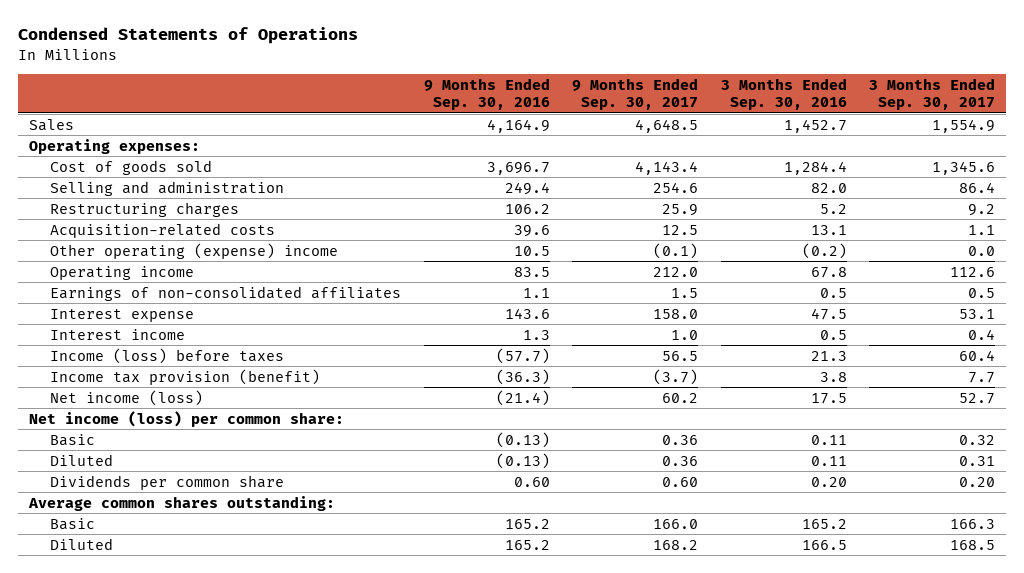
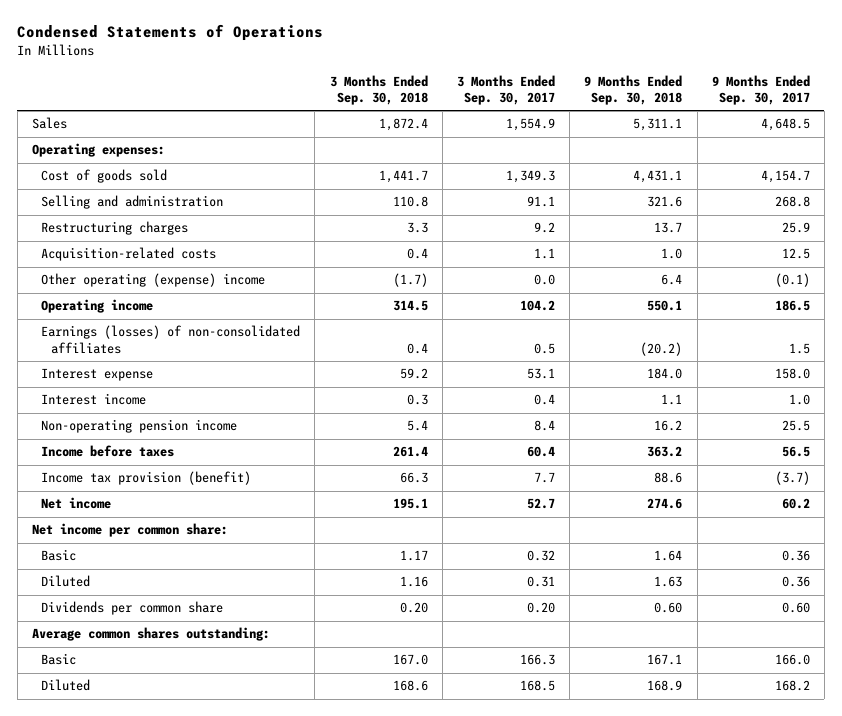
- | 9 Months Ended Sep. 30, 2016 | 9 Months Ended Sep. 30, 2017 | 3 Months Ended Sep. 30, 2016 | 3 Months Ended Sep. 30, 2017
+ | 3 Months Ended Sep. 30, 2018 | 3 Months Ended Sep. 30, 2017 | 9 Months Ended Sep. 30, 2018 | 9 Months Ended Sep. 30, 2017
- Cost of goods sold | 3,696.7 | 4,143.4 | 1,284.4 | 1,345.6
- Selling and administration | 249.4 | 254.6 | 82.0 | 86.4
+ Cost of goods sold | 1,441.7 | 1,349.3 | 4,431.1 | 4,154.7
+ Selling and administration | 110.8 | 91.1 | 321.6 | 268.8
- Operating income | 83.5 | 212.0 | 67.8 | 112.6
- Earnings of non-consolidated affiliates | 1.1 | 1.5 | 0.5 | 0.5
+ Operating income | 314.5 | 104.2 | 550.1 | 186.5
+ Earnings (losses) of non-consolidated affiliates | 0.4 | 0.5 | (20.2) | 1.5
- Income (loss) before taxes | (57.7) | 56.5 | 21.3 | 60.4
+ Non-operating pension income | 5.4 | 8.4 | 16.2 | 25.5
+ Income before taxes | 261.4 | 60.4 | 363.2 | 56.5
- Net income (loss) | (21.4) | 60.2 | 17.5 | 52.7
- Net income (loss) per common share:
+ Net income | 195.1 | 52.7 | 274.6 | 60.2
+ Net income per common share:

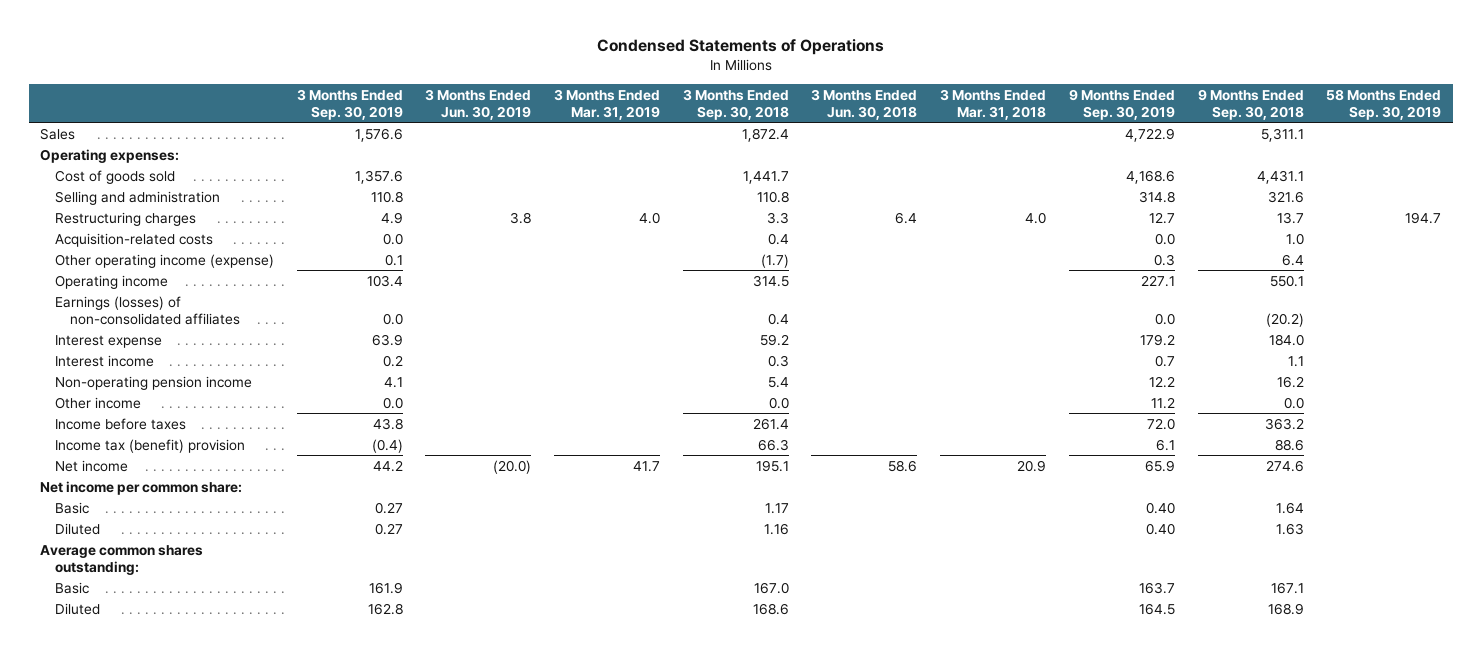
- | 3 Months Ended Sep. 30, 2018 | 3 Months Ended Sep. 30, 2017 | 9 Months Ended Sep. 30, 2018 | 9 Months Ended Sep. 30, 2017
+ | 3 Months Ended Sep. 30, 2019 | 3 Months Ended Jun. 30, 2019 | 3 Months Ended Mar. 31, 2019 | 3 Months Ended Sep. 30, 2018 | 3 Months Ended Jun. 30, 2018 | 3 Months Ended Mar. 31, 2018 | 9 Months Ended Sep. 30, 2019 | 9 Months Ended Sep. 30, 2018 | 58 Months Ended Sep. 30, 2019
- Other operating (expense) income | (1.7) | 0.0 | 6.4 | (0.1)
+ Other operating income (expense) | 0.1 | | | (1.7) | | | 0.3 | 6.4 |
+ Other income | 0.0 | | | 0.0 | | | 11.2 | 0.0 |
- Income tax provision (benefit) | 66.3 | 7.7 | 88.6 | (3.7)
+ Income tax (benefit) provision | (0.4) | | | 66.3 | | | 6.1 | 88.6 |
- Dividends per common share | 0.20 | 0.20 | 0.60 | 0.60

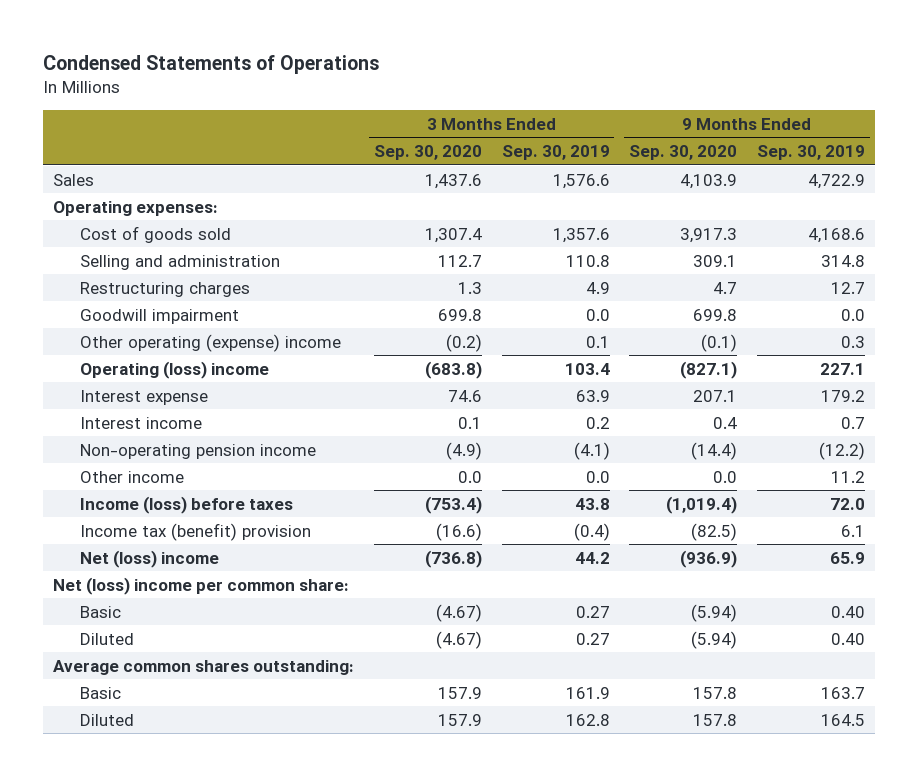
- | 3 Months Ended Sep. 30, 2019 | 3 Months Ended Jun. 30, 2019 | 3 Months Ended Mar. 31, 2019 | 3 Months Ended Sep. 30, 2018 | 3 Months Ended Jun. 30, 2018 | 3 Months Ended Mar. 31, 2018 | 9 Months Ended Sep. 30, 2019 | 9 Months Ended Sep. 30, 2018 | 58 Months Ended Sep. 30, 2019
+ | 3 Months Ended Sep. 30, 2020 | 3 Months Ended Sep. 30, 2019 | 9 Months Ended Sep. 30, 2020 | 9 Months Ended Sep. 30, 2019
- Acquisition-related costs | 0.0 | | | 0.4 | | | 0.0 | 1.0 |
- Other operating income (expense) | 0.1 | | | (1.7) | | | 0.3 | 6.4 |
- Operating income | 103.4 | | | 314.5 | | | 227.1 | 550.1 |
- Earnings (losses) of non-consolidated affiliates | 0.0 | | | 0.4 | | | 0.0 | (20.2) |
+ Goodwill impairment | 699.8 | 0.0 | 699.8 | 0.0
+ Other operating (expense) income | (0.2) | 0.1 | (0.1) | 0.3
+ Operating (loss) income | (683.8) | 103.4 | (827.1) | 227.1
- Non-operating pension income | 4.1 | | | 5.4 | | | 12.2 | 16.2 |
+ Non-operating pension income | (4.9) | (4.1) | (14.4) | (12.2)
- Income before taxes | 43.8 | | | 261.4 | | | 72.0 | 363.2 |
+ Income (loss) before taxes | (753.4) | 43.8 | (1,019.4) | 72.0
- Net income | 44.2 | (20.0) | 41.7 | 195.1 | 58.6 | 20.9 | 65.9 | 274.6 |
- Net income per common share:
+ Net (loss) income | (736.8) | 44.2 | (936.9) | 65.9
+ Net (loss) income per common share:

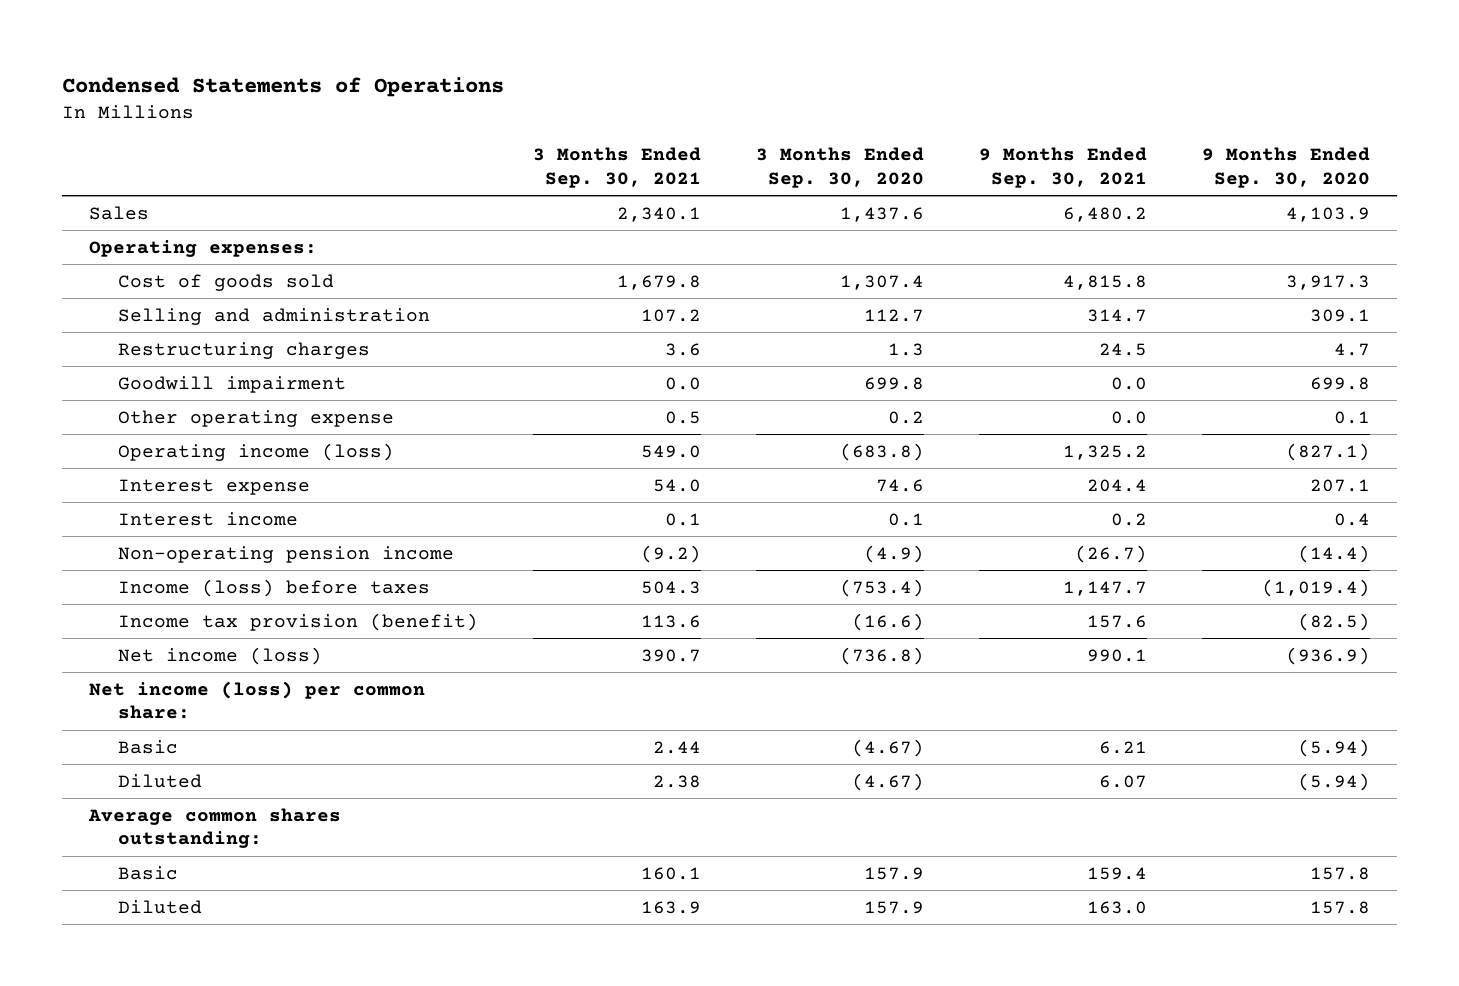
- | 3 Months Ended Sep. 30, 2020 | 3 Months Ended Sep. 30, 2019 | 9 Months Ended Sep. 30, 2020 | 9 Months Ended Sep. 30, 2019
+ | 3 Months Ended Sep. 30, 2021 | 3 Months Ended Sep. 30, 2020 | 9 Months Ended Sep. 30, 2021 | 9 Months Ended Sep. 30, 2020
- Other operating (expense) income | (0.2) | 0.1 | (0.1) | 0.3
- Operating (loss) income | (683.8) | 103.4 | (827.1) | 227.1
+ Other operating expense | 0.5 | 0.2 | 0.0 | 0.1
+ Operating income (loss) | 549.0 | (683.8) | 1,325.2 | (827.1)
- Other income | 0.0 | 0.0 | 0.0 | 11.2
- Income tax (benefit) provision | (16.6) | (0.4) | (82.5) | 6.1
- Net (loss) income | (736.8) | 44.2 | (936.9) | 65.9
- Net (loss) income per common share:
+ Income tax provision (benefit) | 113.6 | (16.6) | 157.6 | (82.5)
+ Net income (loss) | 390.7 | (736.8) | 990.1 | (936.9)
+ Net income (loss) per common share:

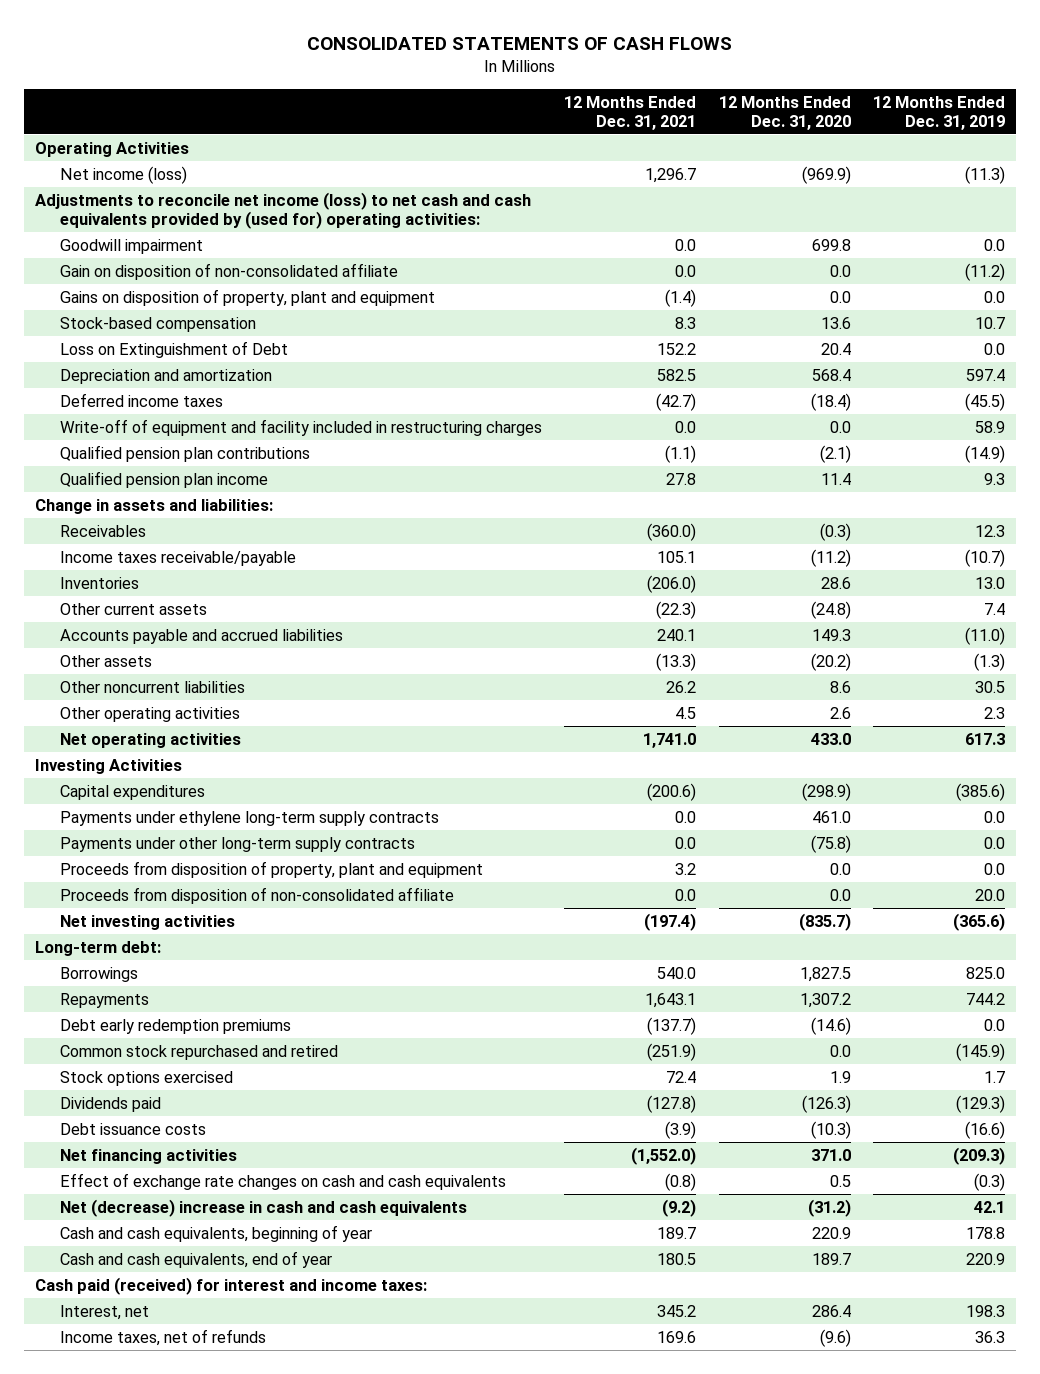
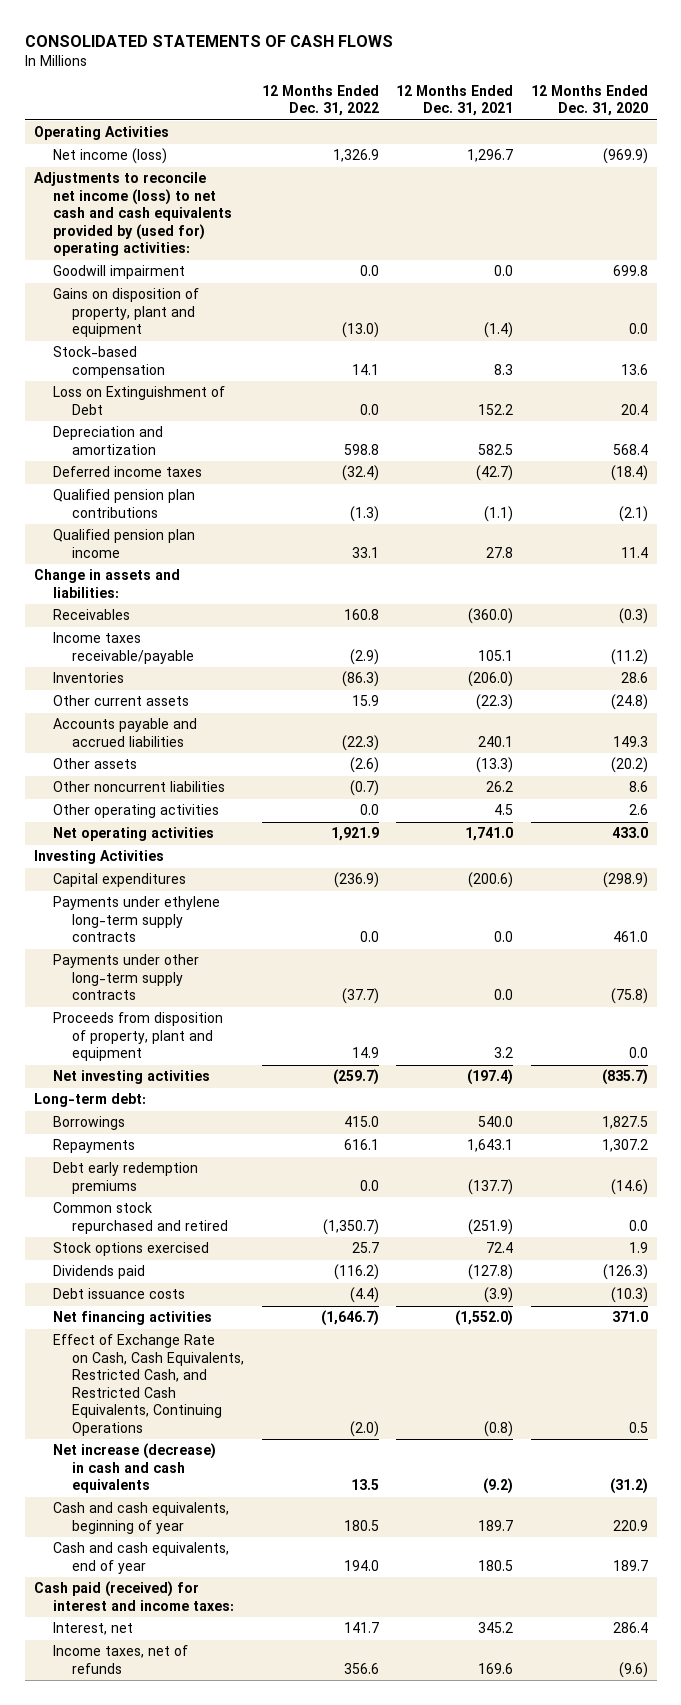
- | 12 Months Ended Dec. 31, 2021 | 12 Months Ended Dec. 31, 2020 | 12 Months Ended Dec. 31, 2019
+ | 12 Months Ended Dec. 31, 2022 | 12 Months Ended Dec. 31, 2021 | 12 Months Ended Dec. 31, 2020
- Gain on disposition of non-consolidated affiliate | 0.0 | 0.0 | (11.2)
- Write-off of equipment and facility included in restructuring charges | 0.0 | 0.0 | 58.9
- Proceeds from disposition of non-consolidated affiliate | 0.0 | 0.0 | 20.0
- Effect of exchange rate changes on cash and cash equivalents | (0.8) | 0.5 | (0.3)
- Net (decrease) increase in cash and cash equivalents | (9.2) | (31.2) | 42.1
+ Effect of Exchange Rate on Cash, Cash Equivalents, Restricted Cash, and Restricted Cash Equivalents, Continuing Operations | (2.0) | (0.8) | 0.5
+ Net increase (decrease) in cash and cash equivalents | 13.5 | (9.2) | (31.2)

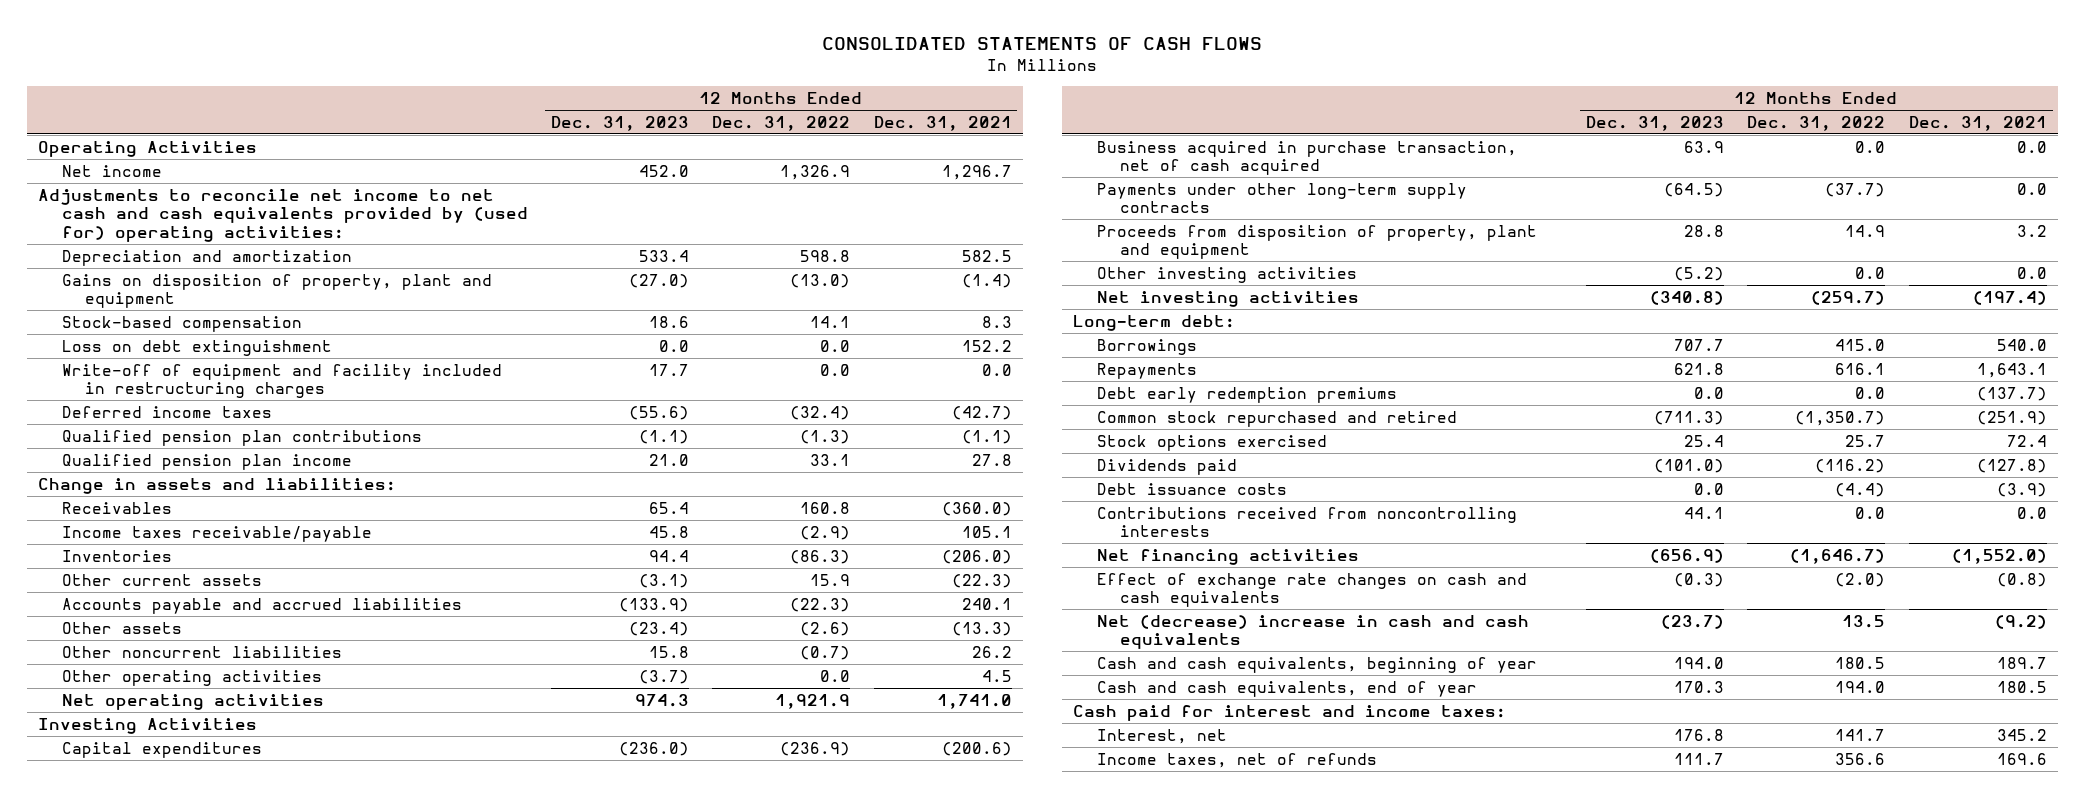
- | 12 Months Ended Dec. 31, 2022 | 12 Months Ended Dec. 31, 2021 | 12 Months Ended Dec. 31, 2020
+ | 12 Months Ended Dec. 31, 2023 | 12 Months Ended Dec. 31, 2022 | 12 Months Ended Dec. 31, 2021
- Net income (loss) | 1,326.9 | 1,296.7 | (969.9)
- Adjustments to reconcile net income (loss) to net cash and cash equivalents provided by (used for) operating activities:
- Goodwill impairment | 0.0 | 0.0 | 699.8
+ Net income | 452.0 | 1,326.9 | 1,296.7
+ Adjustments to reconcile net income to net cash and cash equivalents provided by (used for) operating activities:
moved up: Depreciation and amortization | 533.4 | 598.8 | 582.5
- Loss on Extinguishment of Debt | 0.0 | 152.2 | 20.4
+ Loss on debt extinguishment | 0.0 | 0.0 | 152.2
+ Write-off of equipment and facility included in restructuring charges | 17.7 | 0.0 | 0.0
- Payments under ethylene long-term supply contracts | 0.0 | 0.0 | 461.0
+ Business acquired in purchase transaction, net of cash acquired | 63.9 | 0.0 | 0.0
+ Other investing activities | (5.2) | 0.0 | 0.0
+ Contributions received from noncontrolling interests | 44.1 | 0.0 | 0.0
- Effect of Exchange Rate on Cash, Cash Equivalents, Restricted Cash, and Restricted Cash Equivalents, Continuing Operations | (2.0) | (0.8) | 0.5
- Net increase (decrease) in cash and cash equivalents | 13.5 | (9.2) | (31.2)
+ Effect of exchange rate changes on cash and cash equivalents | (0.3) | (2.0) | (0.8)
+ Net (decrease) increase in cash and cash equivalents | (23.7) | 13.5 | (9.2)
- Cash paid (received) for interest and income taxes:
+ Cash paid for interest and income taxes:

